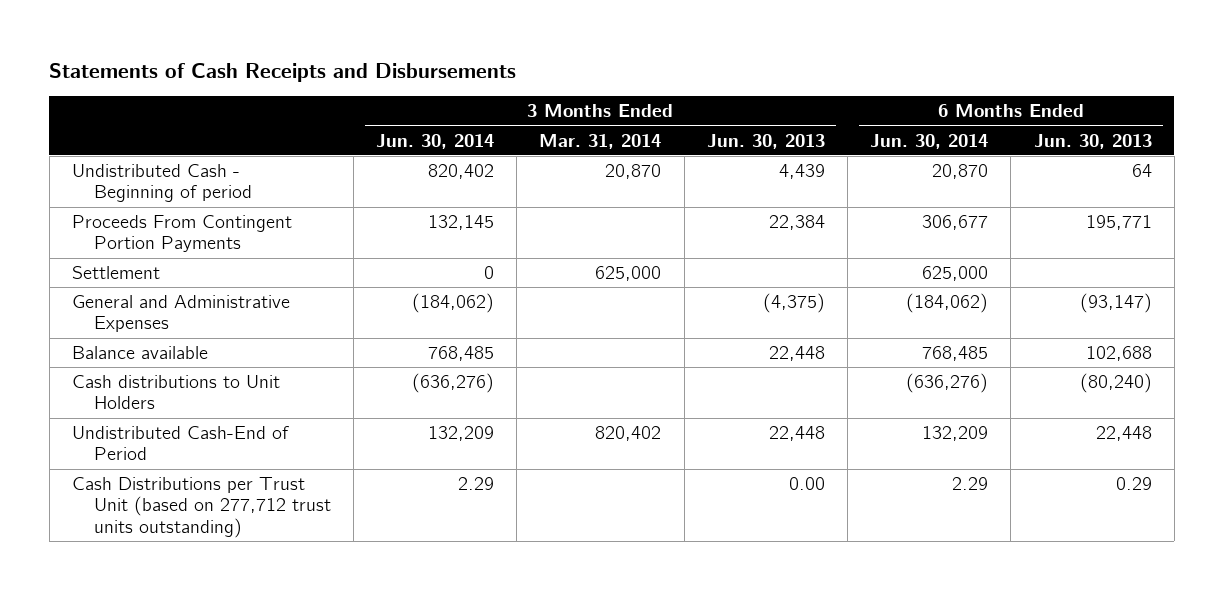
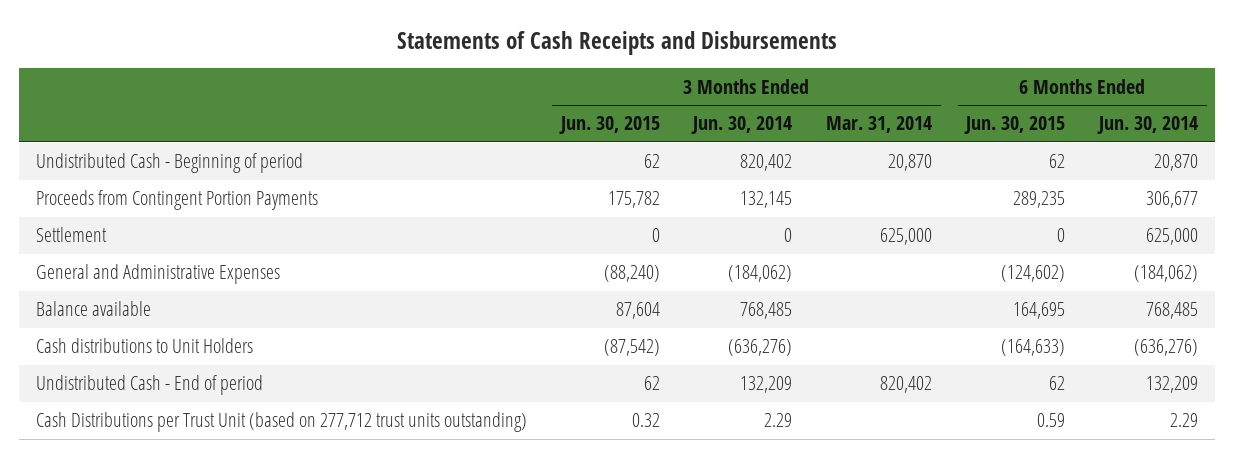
- | 3 Months Ended Jun. 30, 2014 | 3 Months Ended Mar. 31, 2014 | 3 Months Ended Jun. 30, 2013 | 6 Months Ended Jun. 30, 2014 | 6 Months Ended Jun. 30, 2013
+ | 3 Months Ended Jun. 30, 2015 | 3 Months Ended Jun. 30, 2014 | 3 Months Ended Mar. 31, 2014 | 6 Months Ended Jun. 30, 2015 | 6 Months Ended Jun. 30, 2014
- Proceeds From Contingent Portion Payments | 132,145 | | 22,384 | 306,677 | 195,771
+ Proceeds from Contingent Portion Payments | 175,782 | 132,145 | | 289,235 | 306,677
- Undistributed Cash-End of Period | 132,209 | 820,402 | 22,448 | 132,209 | 22,448
+ Undistributed Cash - End of period | 62 | 132,209 | 820,402 | 62 | 132,209

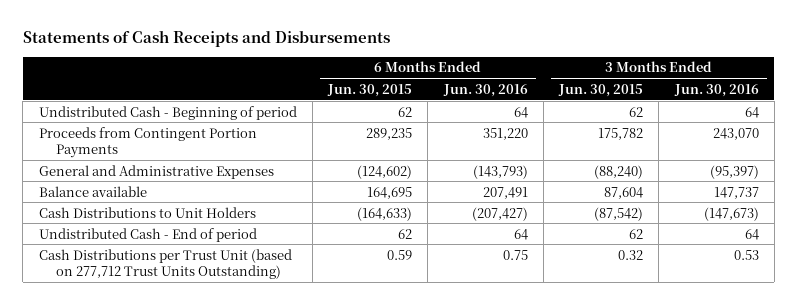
- | 3 Months Ended Jun. 30, 2015 | 3 Months Ended Jun. 30, 2014 | 3 Months Ended Mar. 31, 2014 | 6 Months Ended Jun. 30, 2015 | 6 Months Ended Jun. 30, 2014
+ | 6 Months Ended Jun. 30, 2015 | 6 Months Ended Jun. 30, 2016 | 3 Months Ended Jun. 30, 2015 | 3 Months Ended Jun. 30, 2016
- Settlement | 0 | 0 | 625,000 | 0 | 625,000
- Cash distributions to Unit Holders | (87,542) | (636,276) | | (164,633) | (636,276)
+ Cash Distributions to Unit Holders | (164,633) | (207,427) | (87,542) | (147,673)
- Cash Distributions per Trust Unit (based on 277,712 trust units outstanding) | 0.32 | 2.29 | | 0.59 | 2.29
+ Cash Distributions per Trust Unit (based on 277,712 Trust Units Outstanding) | 0.59 | 0.75 | 0.32 | 0.53

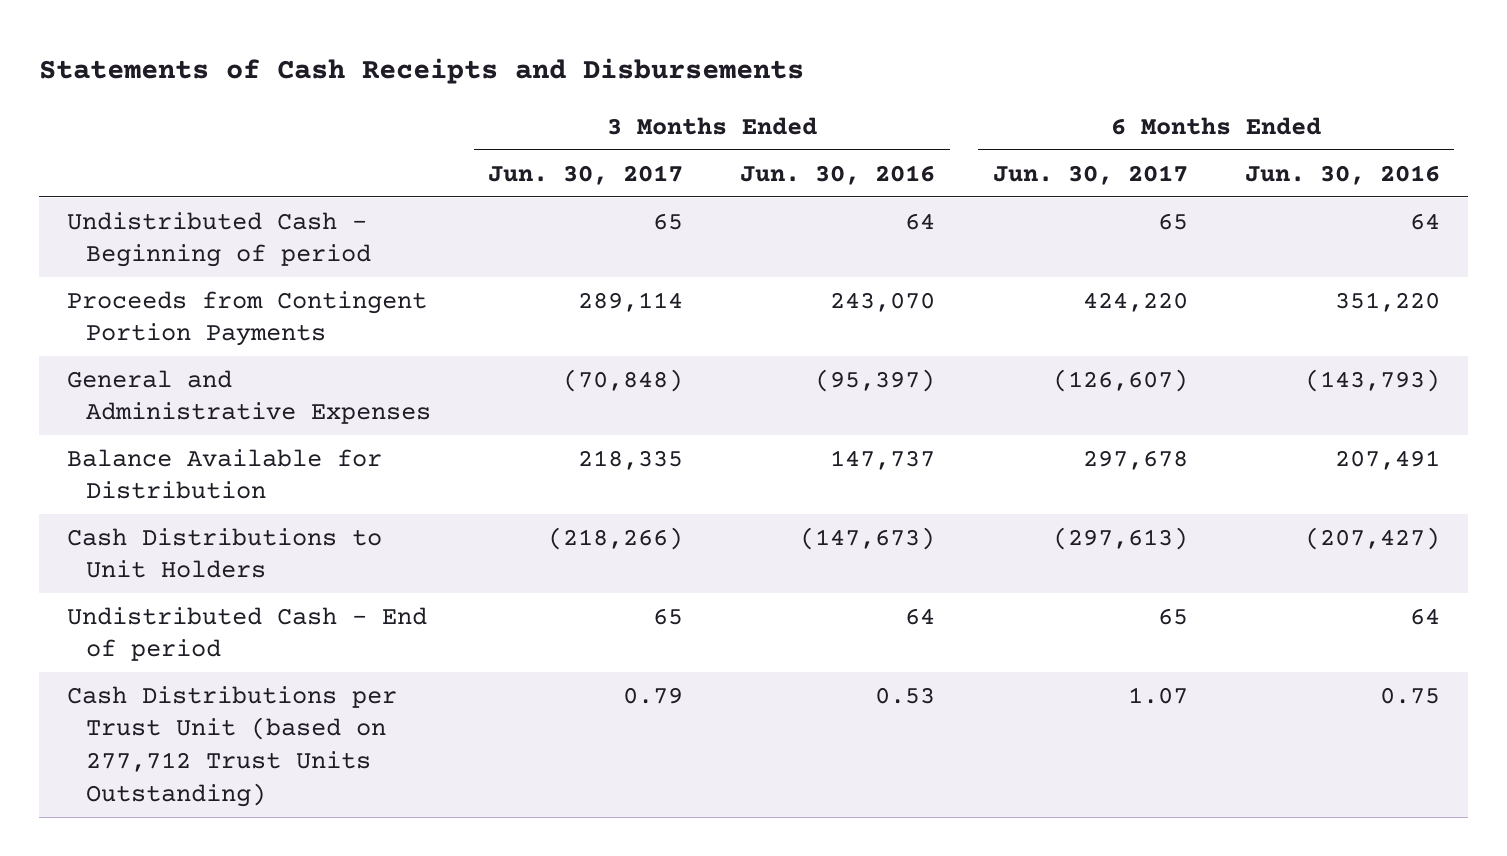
- | 6 Months Ended Jun. 30, 2015 | 6 Months Ended Jun. 30, 2016 | 3 Months Ended Jun. 30, 2015 | 3 Months Ended Jun. 30, 2016
+ | 3 Months Ended Jun. 30, 2017 | 3 Months Ended Jun. 30, 2016 | 6 Months Ended Jun. 30, 2017 | 6 Months Ended Jun. 30, 2016
- Balance available | 164,695 | 207,491 | 87,604 | 147,737
+ Balance Available for Distribution | 218,335 | 147,737 | 297,678 | 207,491

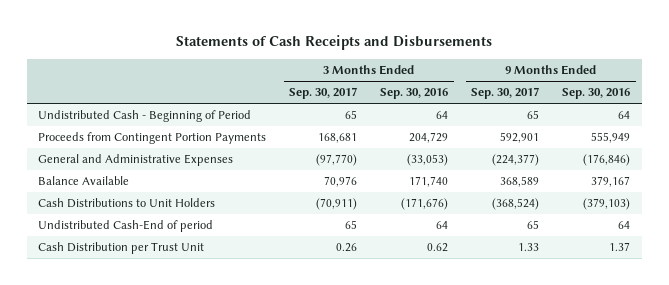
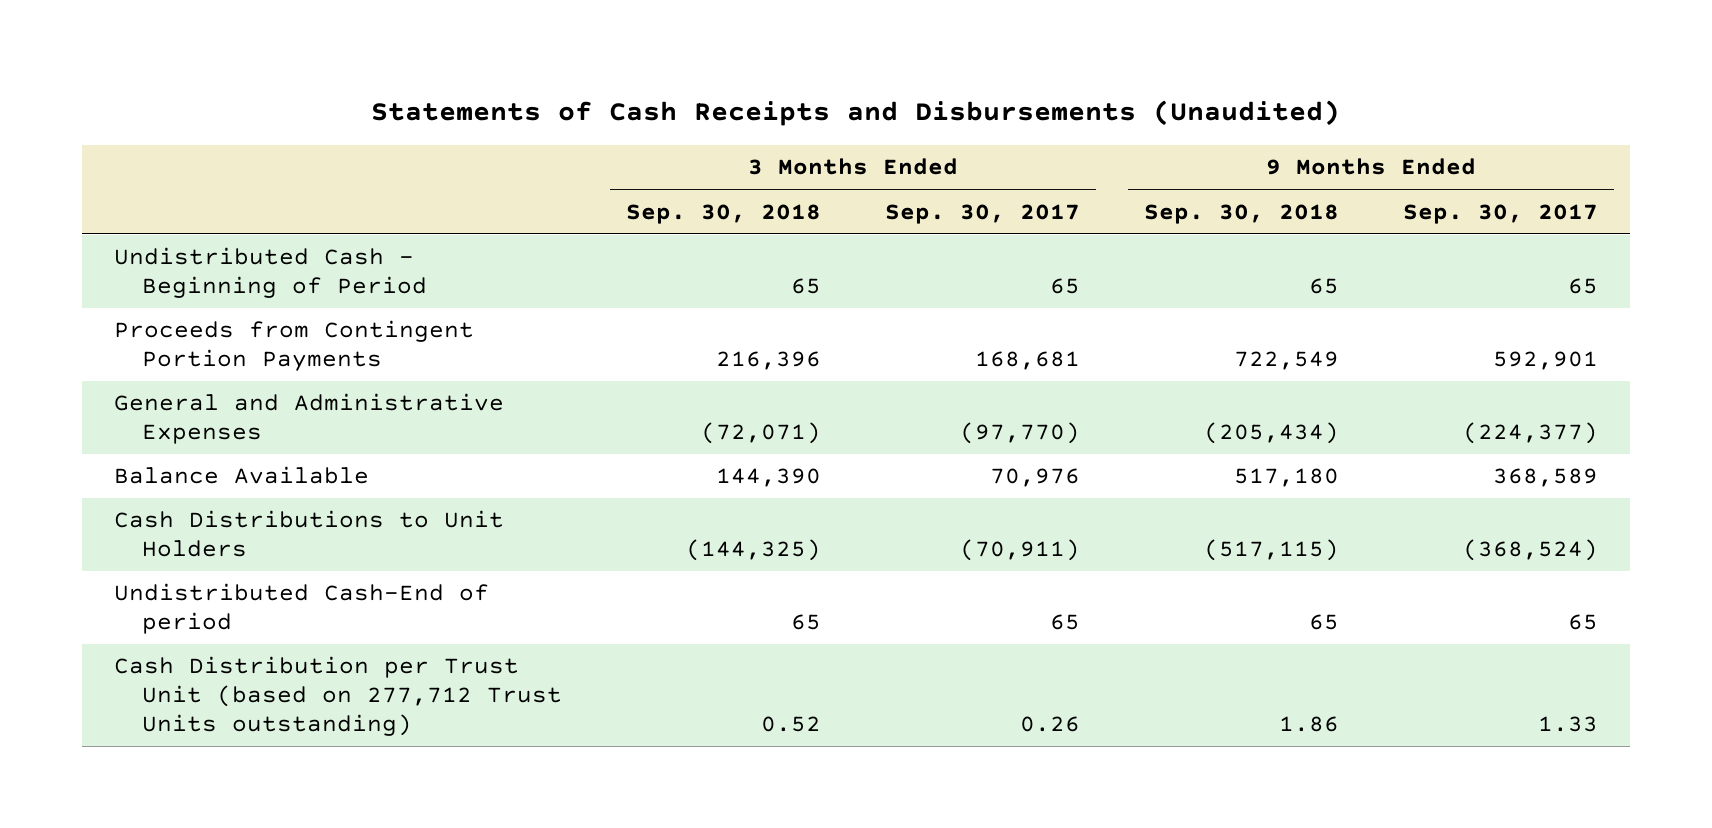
- Statements of Cash Receipts and Disbursements
+ Statements of Cash Receipts and Disbursements (Unaudited)
- | 3 Months Ended Sep. 30, 2017 | 3 Months Ended Sep. 30, 2016 | 9 Months Ended Sep. 30, 2017 | 9 Months Ended Sep. 30, 2016
+ | 3 Months Ended Sep. 30, 2018 | 3 Months Ended Sep. 30, 2017 | 9 Months Ended Sep. 30, 2018 | 9 Months Ended Sep. 30, 2017
- Cash Distribution per Trust Unit | 0.26 | 0.62 | 1.33 | 1.37
+ Cash Distribution per Trust Unit (based on 277,712 Trust Units outstanding) | 0.52 | 0.26 | 1.86 | 1.33

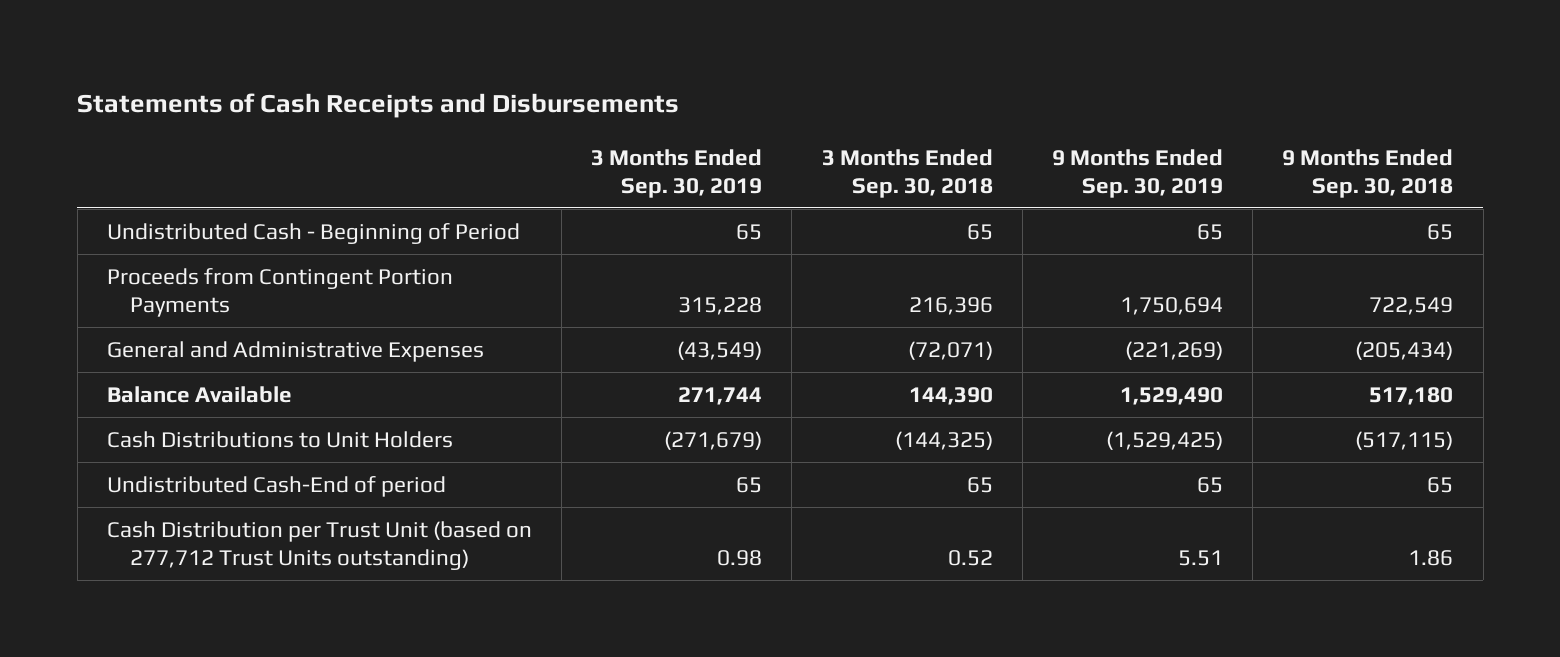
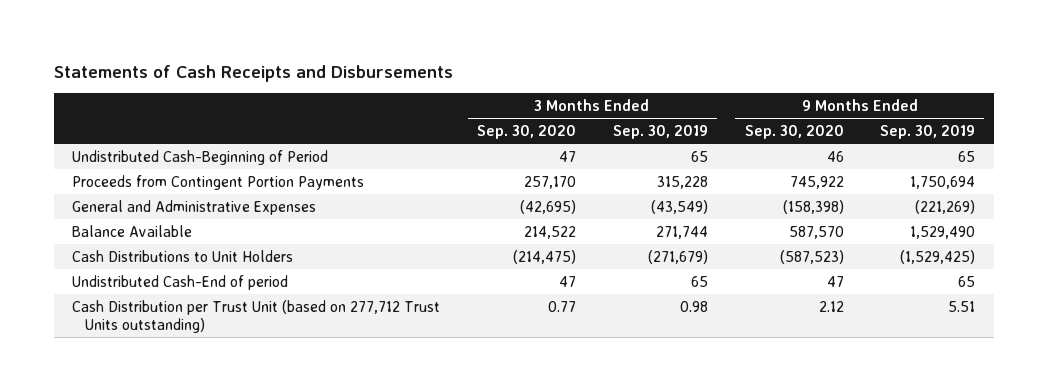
- | 3 Months Ended Sep. 30, 2019 | 3 Months Ended Sep. 30, 2018 | 9 Months Ended Sep. 30, 2019 | 9 Months Ended Sep. 30, 2018
+ | 3 Months Ended Sep. 30, 2020 | 3 Months Ended Sep. 30, 2019 | 9 Months Ended Sep. 30, 2020 | 9 Months Ended Sep. 30, 2019
- Undistributed Cash - Beginning of Period | 65 | 65 | 65 | 65
+ Undistributed Cash-Beginning of Period | 47 | 65 | 46 | 65

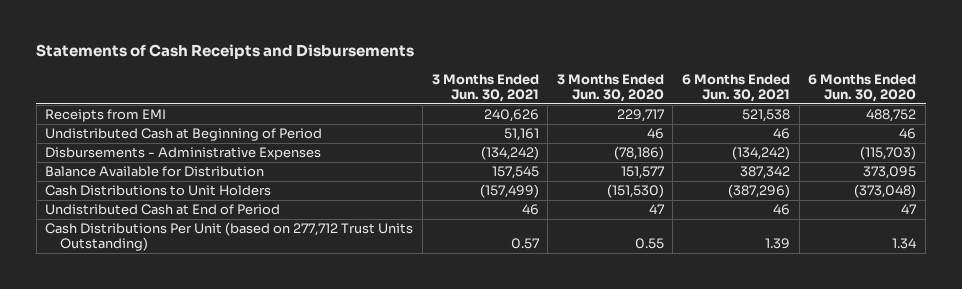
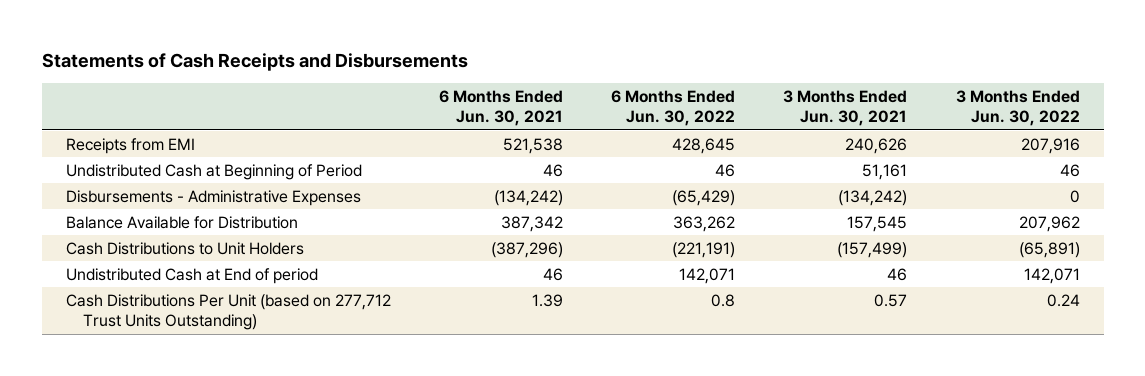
- | 3 Months Ended Jun. 30, 2021 | 3 Months Ended Jun. 30, 2020 | 6 Months Ended Jun. 30, 2021 | 6 Months Ended Jun. 30, 2020
+ | 6 Months Ended Jun. 30, 2021 | 6 Months Ended Jun. 30, 2022 | 3 Months Ended Jun. 30, 2021 | 3 Months Ended Jun. 30, 2022
- Undistributed Cash at End of Period | 46 | 47 | 46 | 47
+ Undistributed Cash at End of period | 46 | 142,071 | 46 | 142,071

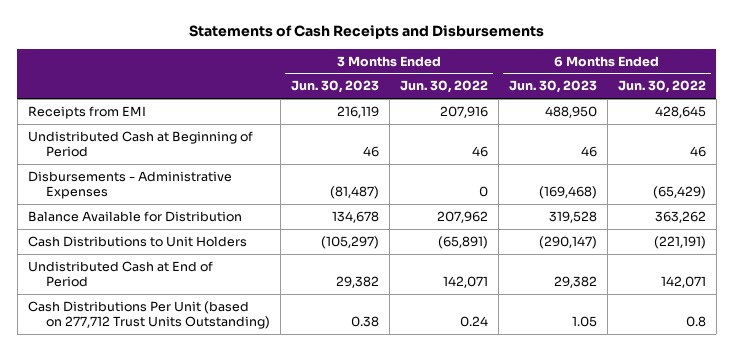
- | 6 Months Ended Jun. 30, 2021 | 6 Months Ended Jun. 30, 2022 | 3 Months Ended Jun. 30, 2021 | 3 Months Ended Jun. 30, 2022
+ | 3 Months Ended Jun. 30, 2023 | 3 Months Ended Jun. 30, 2022 | 6 Months Ended Jun. 30, 2023 | 6 Months Ended Jun. 30, 2022
- Undistributed Cash at End of period | 46 | 142,071 | 46 | 142,071
+ Undistributed Cash at End of Period | 29,382 | 142,071 | 29,382 | 142,071

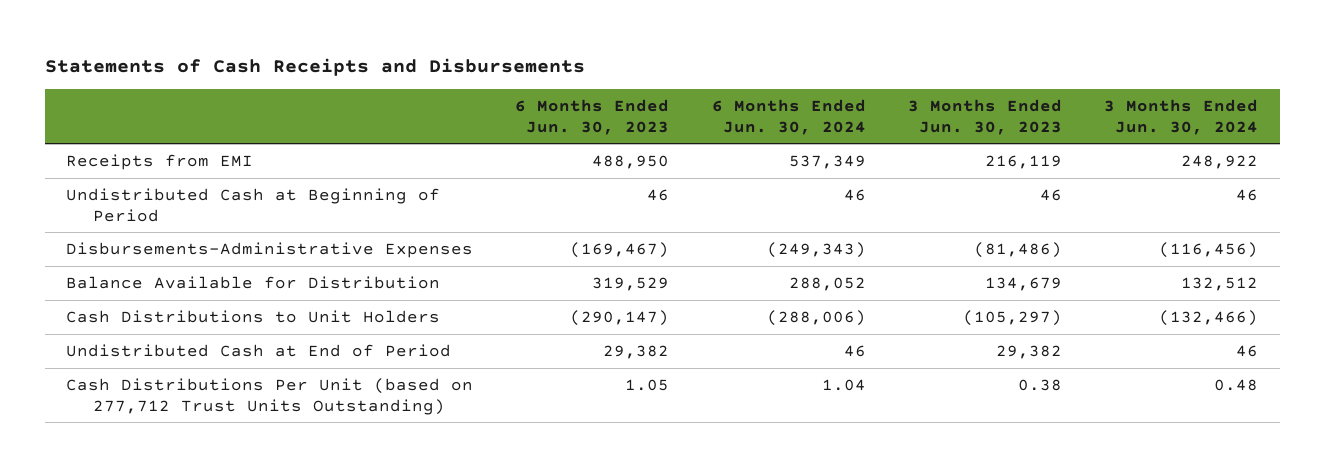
- | 3 Months Ended Jun. 30, 2023 | 3 Months Ended Jun. 30, 2022 | 6 Months Ended Jun. 30, 2023 | 6 Months Ended Jun. 30, 2022
+ | 6 Months Ended Jun. 30, 2023 | 6 Months Ended Jun. 30, 2024 | 3 Months Ended Jun. 30, 2023 | 3 Months Ended Jun. 30, 2024
- Disbursements - Administrative Expenses | (81,487) | 0 | (169,468) | (65,429)
- Balance Available for Distribution | 134,678 | 207,962 | 319,528 | 363,262
+ Disbursements-Administrative Expenses | (169,467) | (249,343) | (81,486) | (116,456)
+ Balance Available for Distribution | 319,529 | 288,052 | 134,679 | 132,512

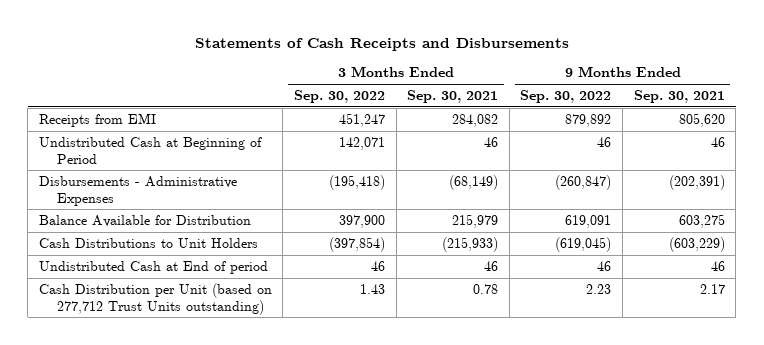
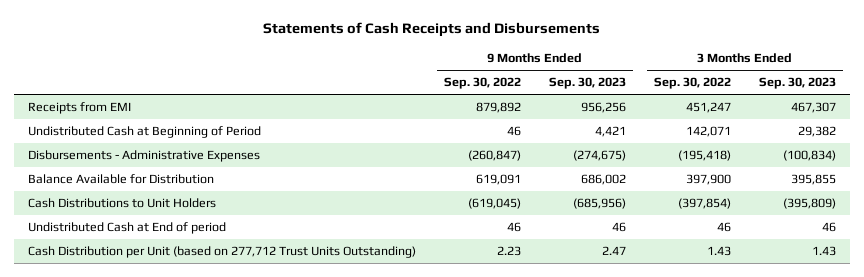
- | 3 Months Ended Sep. 30, 2022 | 3 Months Ended Sep. 30, 2021 | 9 Months Ended Sep. 30, 2022 | 9 Months Ended Sep. 30, 2021
+ | 9 Months Ended Sep. 30, 2022 | 9 Months Ended Sep. 30, 2023 | 3 Months Ended Sep. 30, 2022 | 3 Months Ended Sep. 30, 2023
- Cash Distribution per Unit (based on 277,712 Trust Units outstanding) | 1.43 | 0.78 | 2.23 | 2.17
+ Cash Distribution per Unit (based on 277,712 Trust Units Outstanding) | 2.23 | 2.47 | 1.43 | 1.43

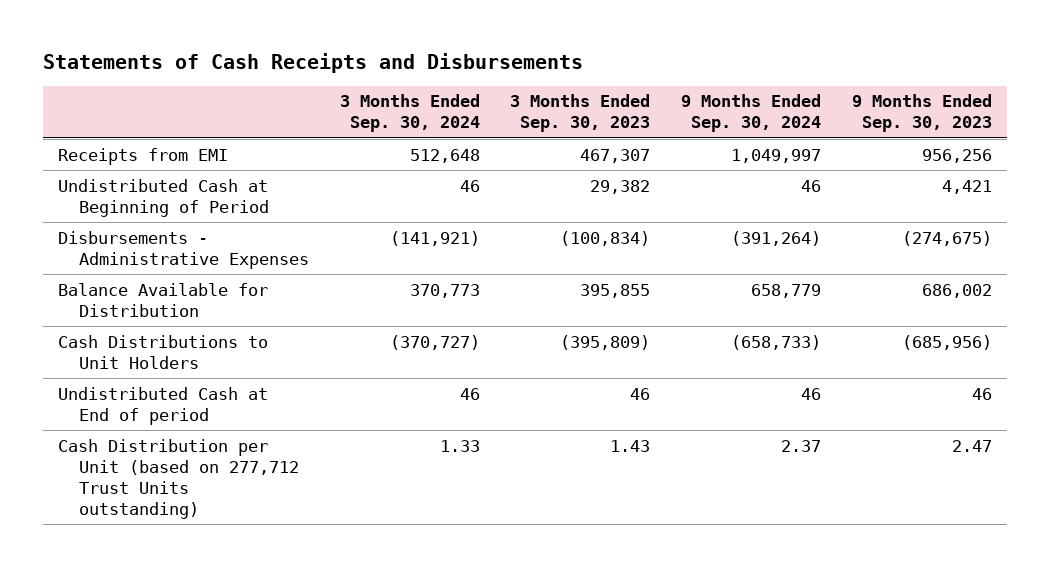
- | 9 Months Ended Sep. 30, 2022 | 9 Months Ended Sep. 30, 2023 | 3 Months Ended Sep. 30, 2022 | 3 Months Ended Sep. 30, 2023
+ | 3 Months Ended Sep. 30, 2024 | 3 Months Ended Sep. 30, 2023 | 9 Months Ended Sep. 30, 2024 | 9 Months Ended Sep. 30, 2023
- Cash Distribution per Unit (based on 277,712 Trust Units Outstanding) | 2.23 | 2.47 | 1.43 | 1.43
+ Cash Distribution per Unit (based on 277,712 Trust Units outstanding) | 1.33 | 1.43 | 2.37 | 2.47

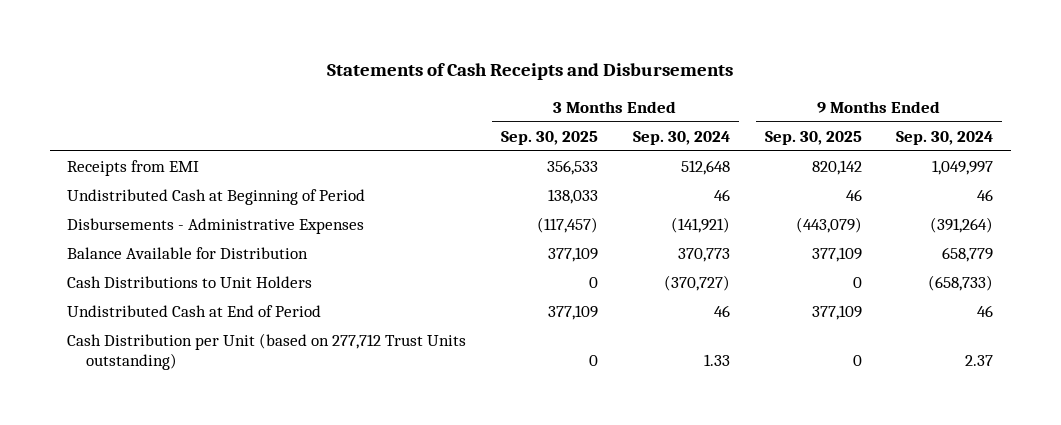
- | 3 Months Ended Sep. 30, 2024 | 3 Months Ended Sep. 30, 2023 | 9 Months Ended Sep. 30, 2024 | 9 Months Ended Sep. 30, 2023
+ | 3 Months Ended Sep. 30, 2025 | 3 Months Ended Sep. 30, 2024 | 9 Months Ended Sep. 30, 2025 | 9 Months Ended Sep. 30, 2024
- Undistributed Cash at End of period | 46 | 46 | 46 | 46
+ Undistributed Cash at End of Period | 377,109 | 46 | 377,109 | 46

